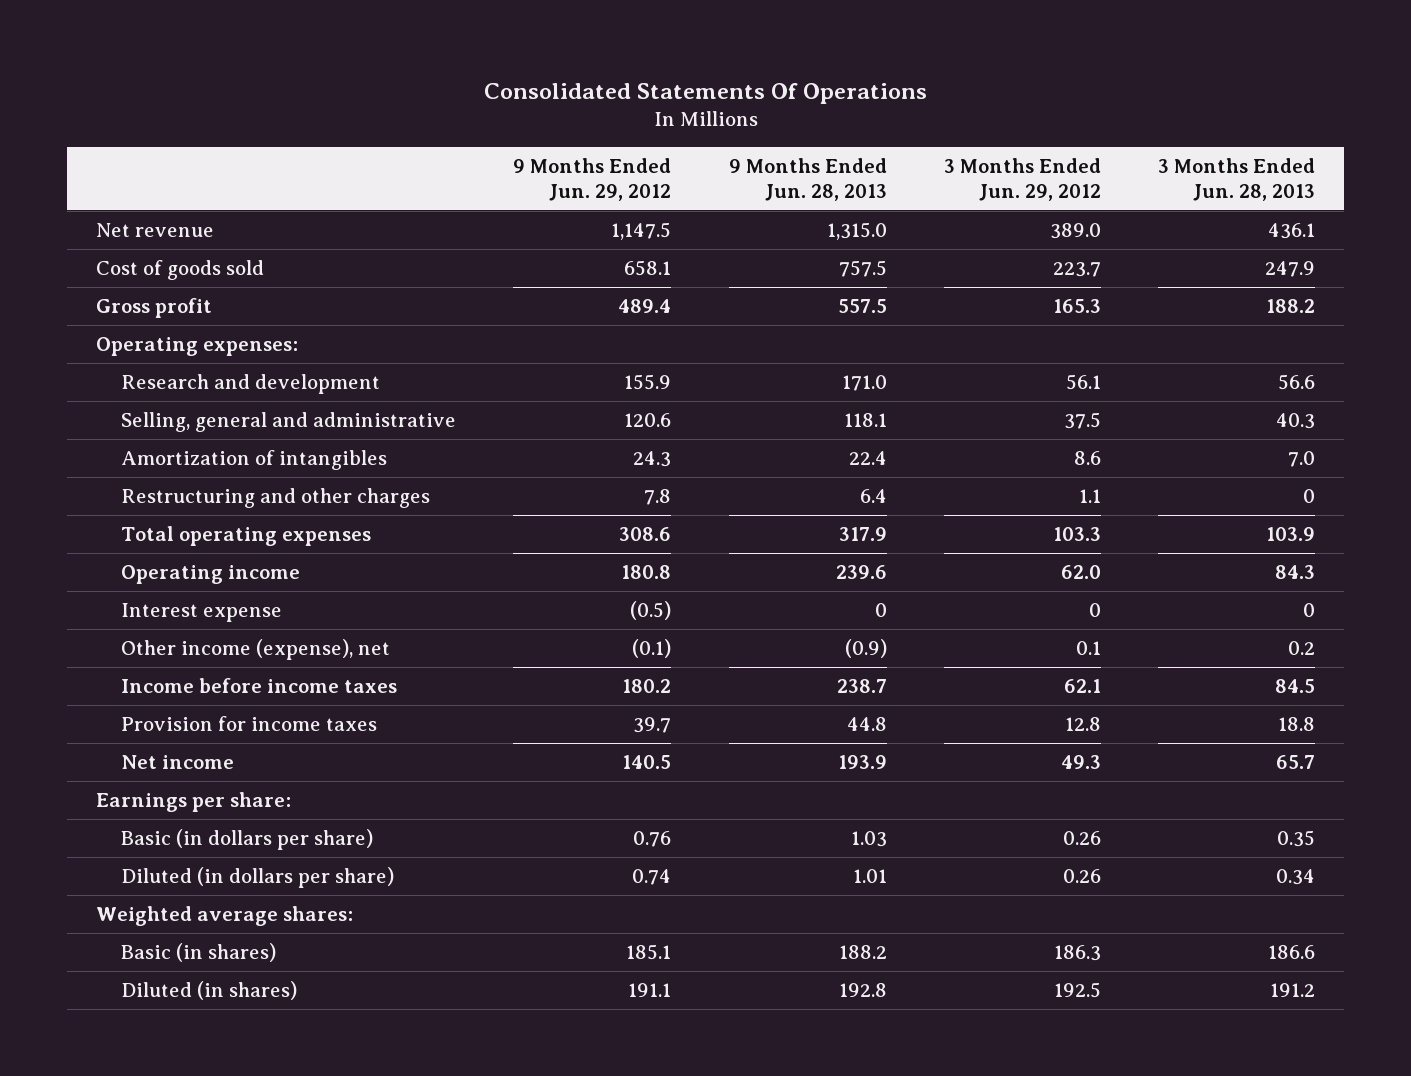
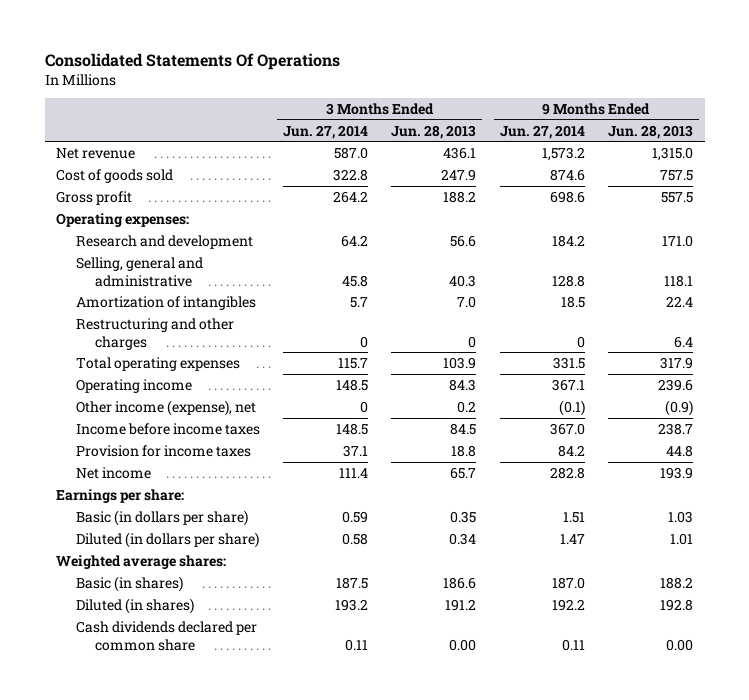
- | 9 Months Ended Jun. 29, 2012 | 9 Months Ended Jun. 28, 2013 | 3 Months Ended Jun. 29, 2012 | 3 Months Ended Jun. 28, 2013
+ | 3 Months Ended Jun. 27, 2014 | 3 Months Ended Jun. 28, 2013 | 9 Months Ended Jun. 27, 2014 | 9 Months Ended Jun. 28, 2013
- Interest expense | (0.5) | 0 | 0 | 0
+ Cash dividends declared per common share | 0.11 | 0.00 | 0.11 | 0.00

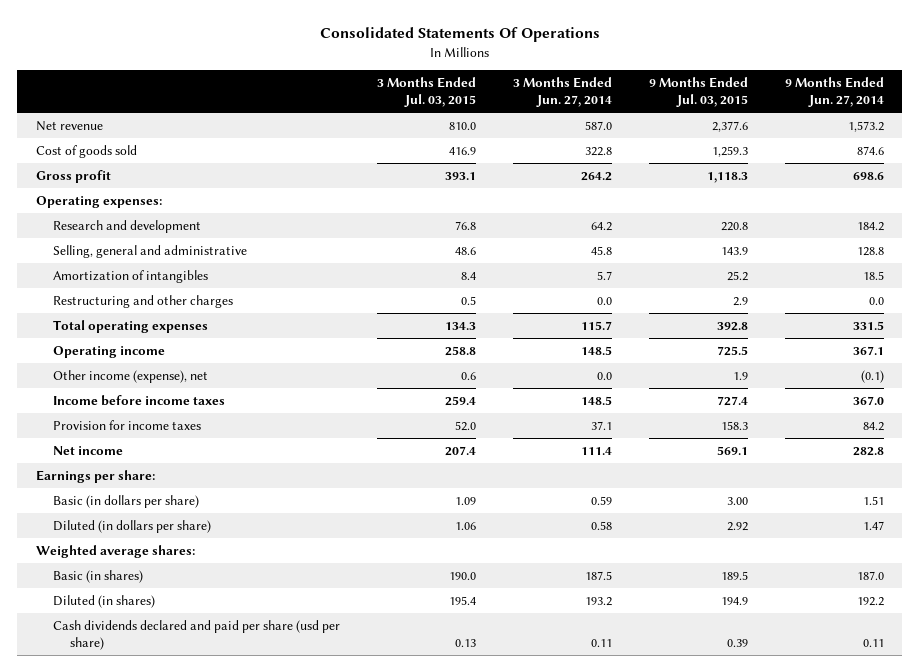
- | 3 Months Ended Jun. 27, 2014 | 3 Months Ended Jun. 28, 2013 | 9 Months Ended Jun. 27, 2014 | 9 Months Ended Jun. 28, 2013
+ | 3 Months Ended Jul. 03, 2015 | 3 Months Ended Jun. 27, 2014 | 9 Months Ended Jul. 03, 2015 | 9 Months Ended Jun. 27, 2014
- Restructuring and other charges | 0 | 0 | 0 | 6.4
+ Restructuring and other charges | 0.5 | 0.0 | 2.9 | 0.0
- Other income (expense), net | 0 | 0.2 | (0.1) | (0.9)
+ Other income (expense), net | 0.6 | 0.0 | 1.9 | (0.1)
- Cash dividends declared per common share | 0.11 | 0.00 | 0.11 | 0.00
+ Cash dividends declared and paid per share (usd per share) | 0.13 | 0.11 | 0.39 | 0.11

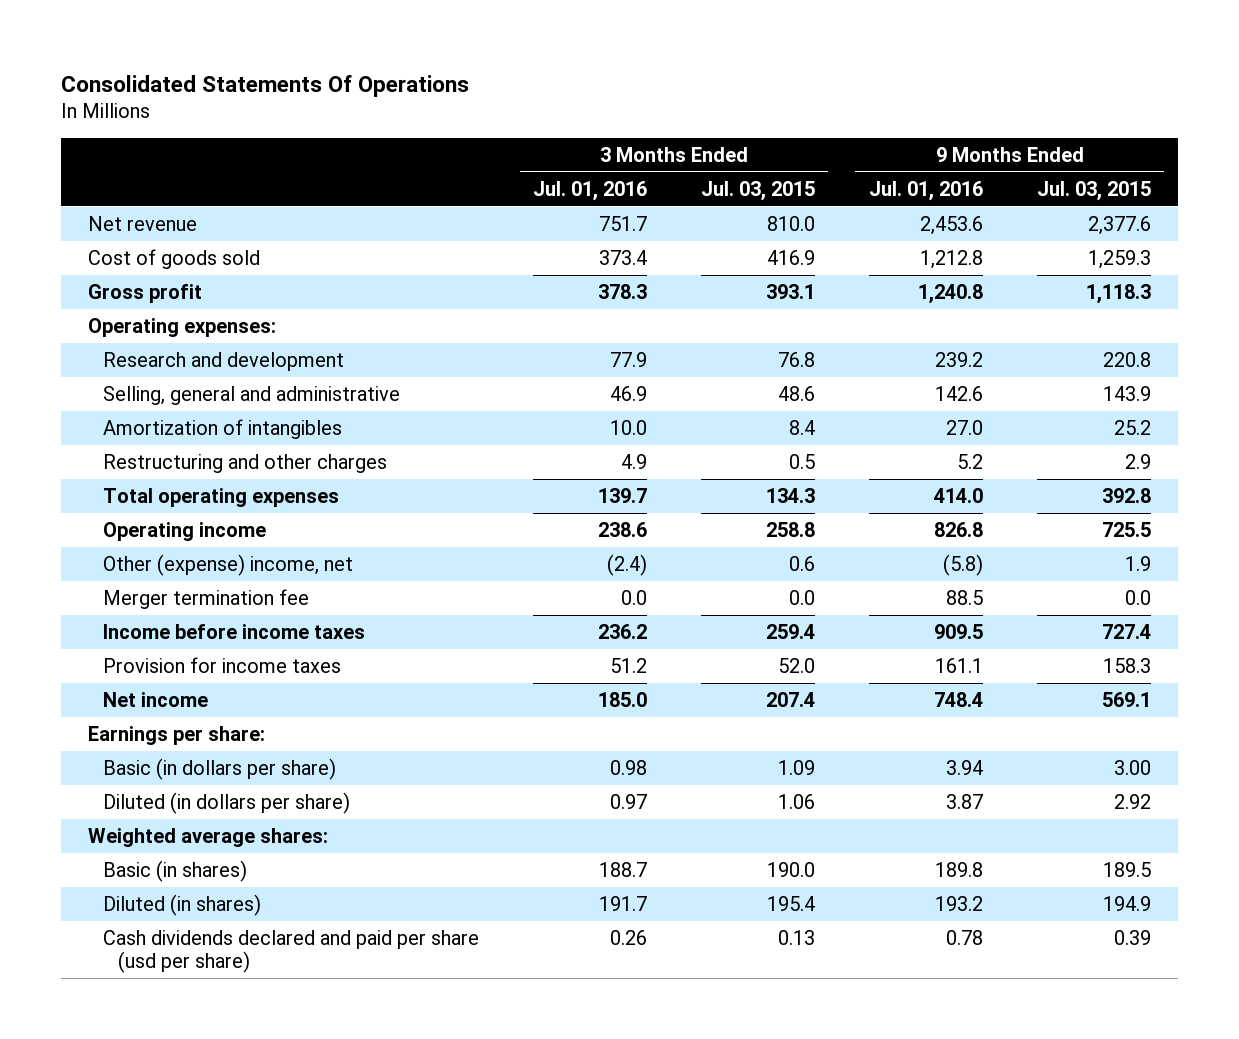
- | 3 Months Ended Jul. 03, 2015 | 3 Months Ended Jun. 27, 2014 | 9 Months Ended Jul. 03, 2015 | 9 Months Ended Jun. 27, 2014
+ | 3 Months Ended Jul. 01, 2016 | 3 Months Ended Jul. 03, 2015 | 9 Months Ended Jul. 01, 2016 | 9 Months Ended Jul. 03, 2015
- Other income (expense), net | 0.6 | 0.0 | 1.9 | (0.1)
+ Other (expense) income, net | (2.4) | 0.6 | (5.8) | 1.9
+ Merger termination fee | 0.0 | 0.0 | 88.5 | 0.0

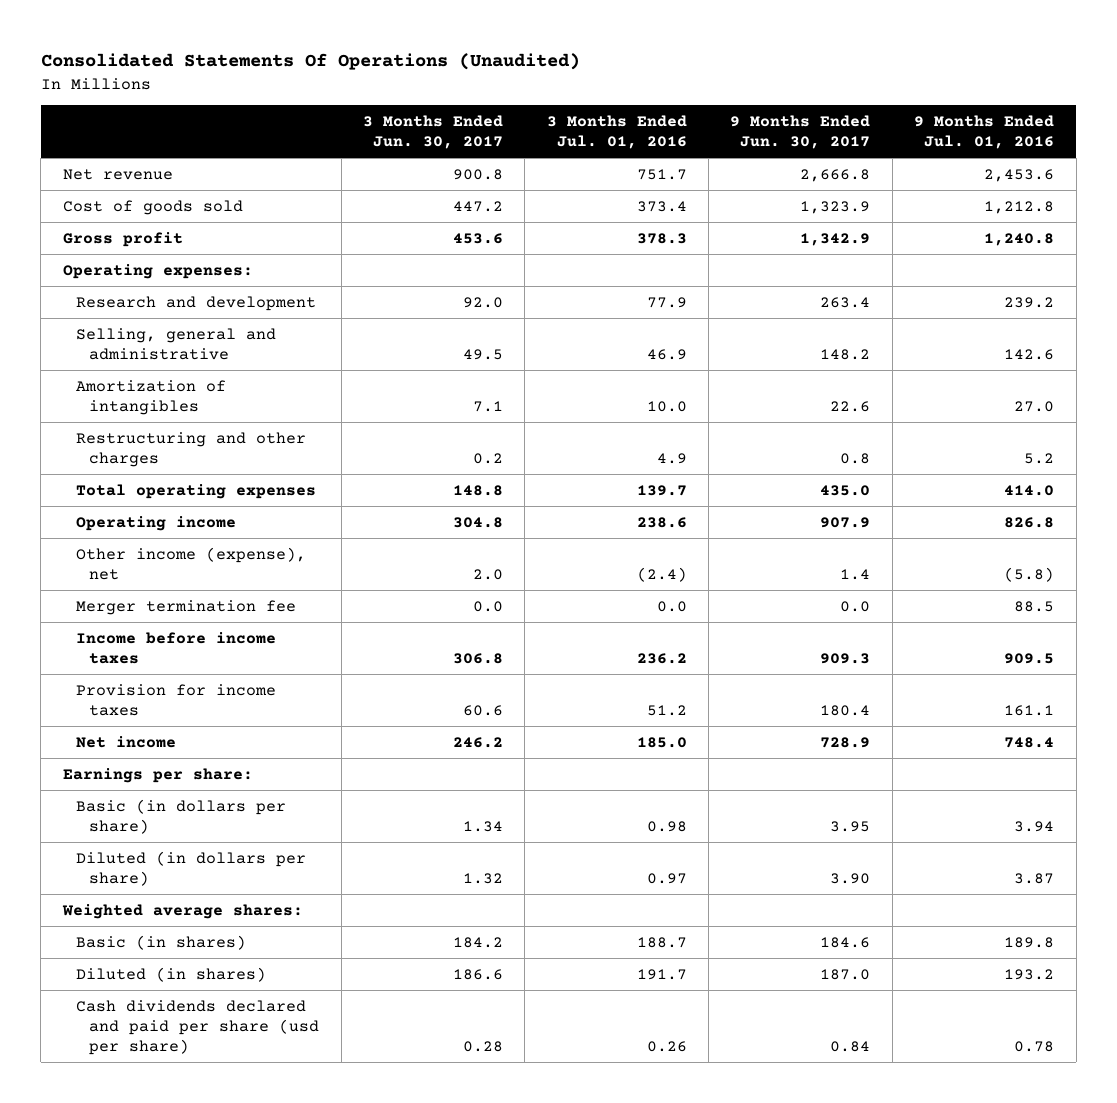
- Consolidated Statements Of Operations
+ Consolidated Statements Of Operations (Unaudited)
- | 3 Months Ended Jul. 01, 2016 | 3 Months Ended Jul. 03, 2015 | 9 Months Ended Jul. 01, 2016 | 9 Months Ended Jul. 03, 2015
+ | 3 Months Ended Jun. 30, 2017 | 3 Months Ended Jul. 01, 2016 | 9 Months Ended Jun. 30, 2017 | 9 Months Ended Jul. 01, 2016
- Other (expense) income, net | (2.4) | 0.6 | (5.8) | 1.9
+ Other income (expense), net | 2.0 | (2.4) | 1.4 | (5.8)

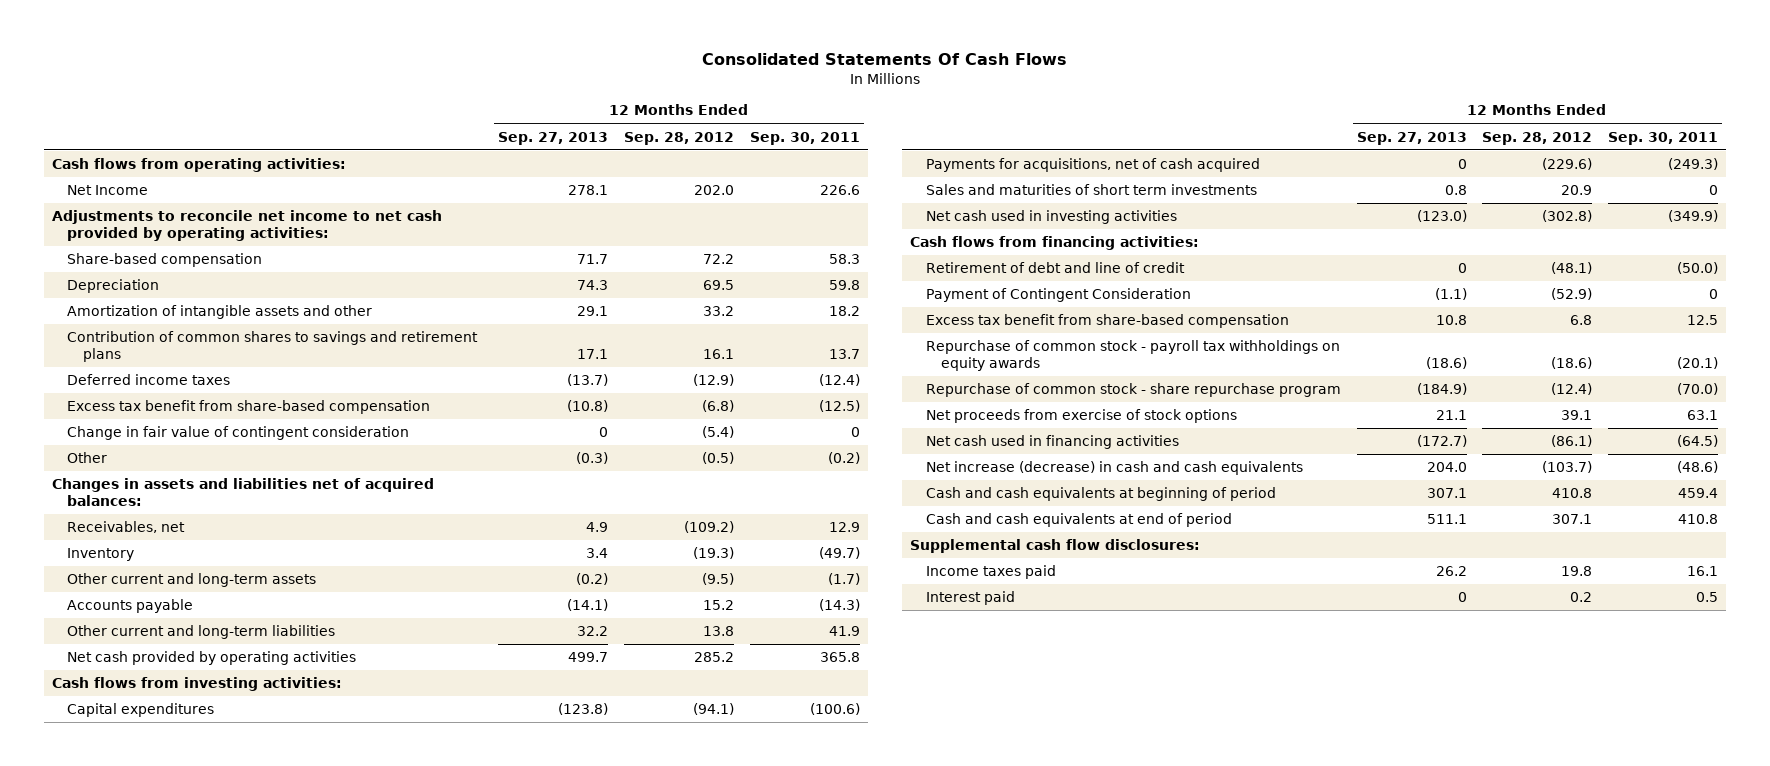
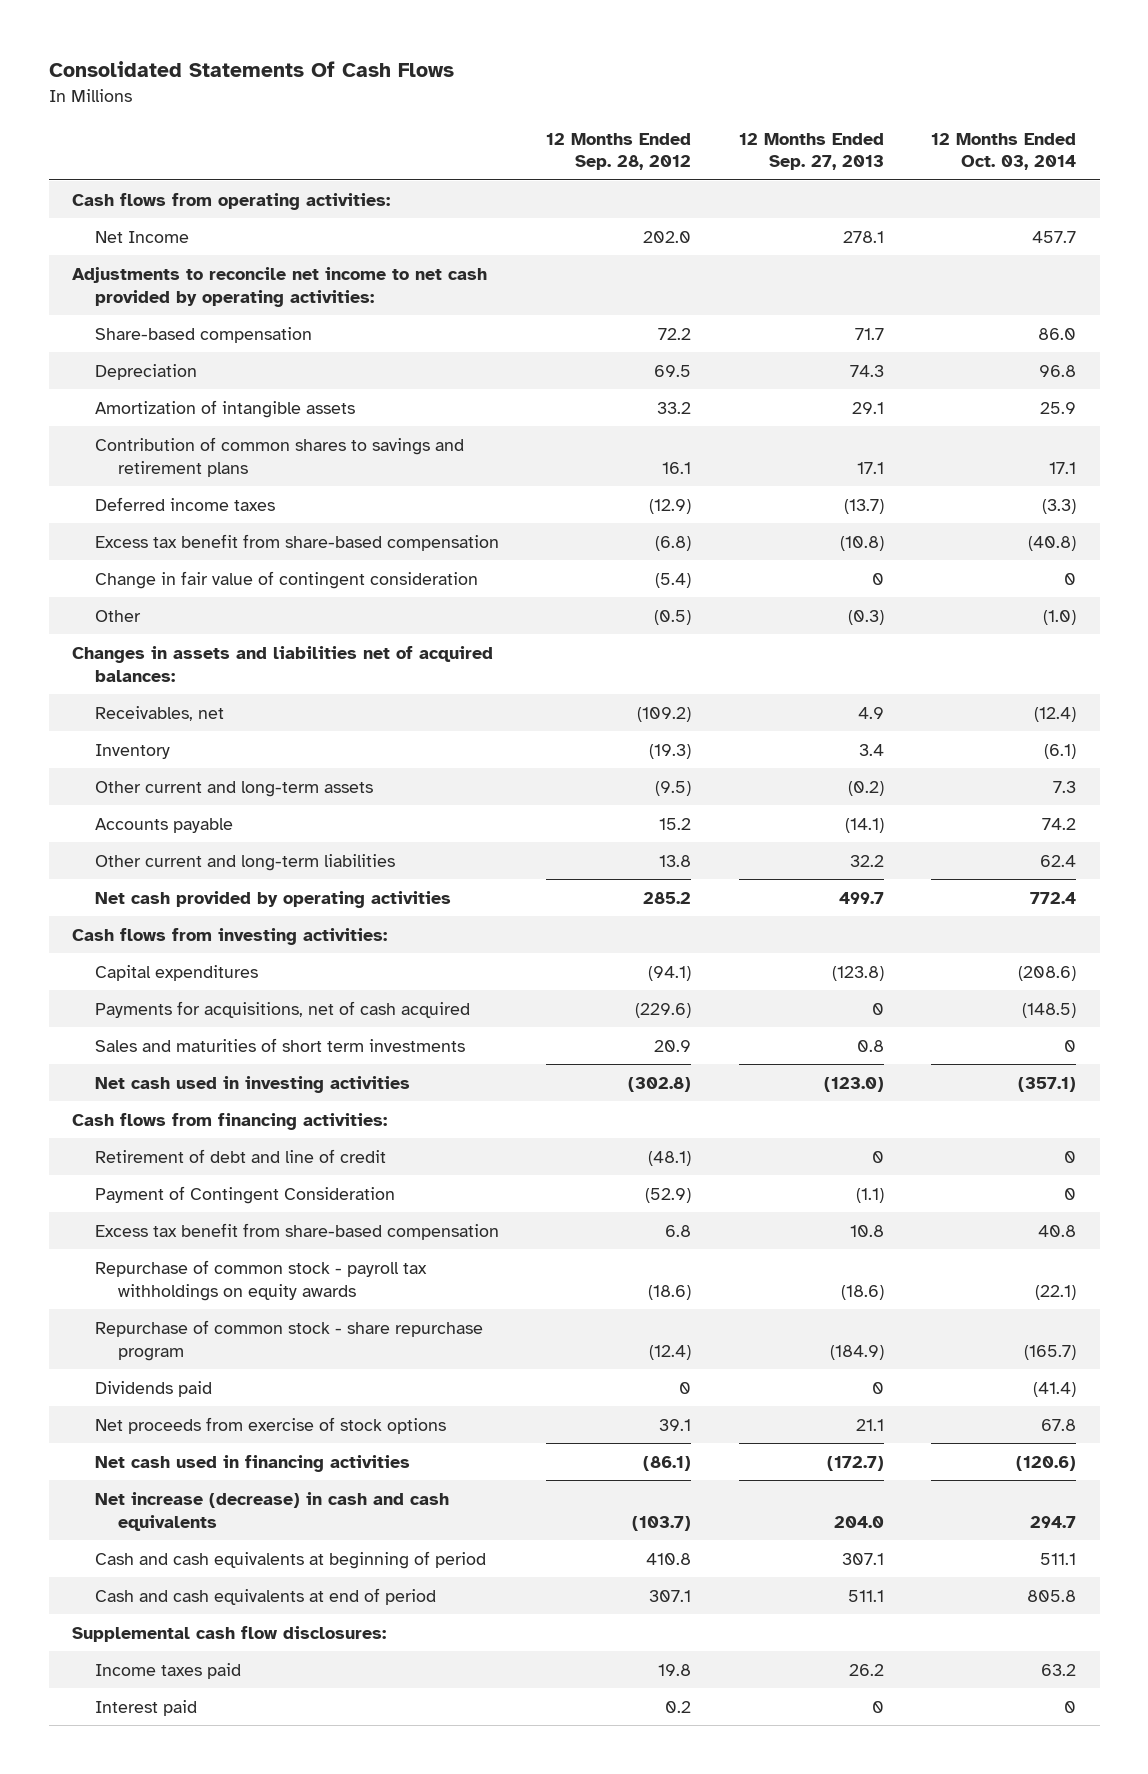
- | 12 Months Ended Sep. 27, 2013 | 12 Months Ended Sep. 28, 2012 | 12 Months Ended Sep. 30, 2011
+ | 12 Months Ended Sep. 28, 2012 | 12 Months Ended Sep. 27, 2013 | 12 Months Ended Oct. 03, 2014
- Amortization of intangible assets and other | 29.1 | 33.2 | 18.2
+ Amortization of intangible assets | 33.2 | 29.1 | 25.9
+ Dividends paid | 0 | 0 | (41.4)

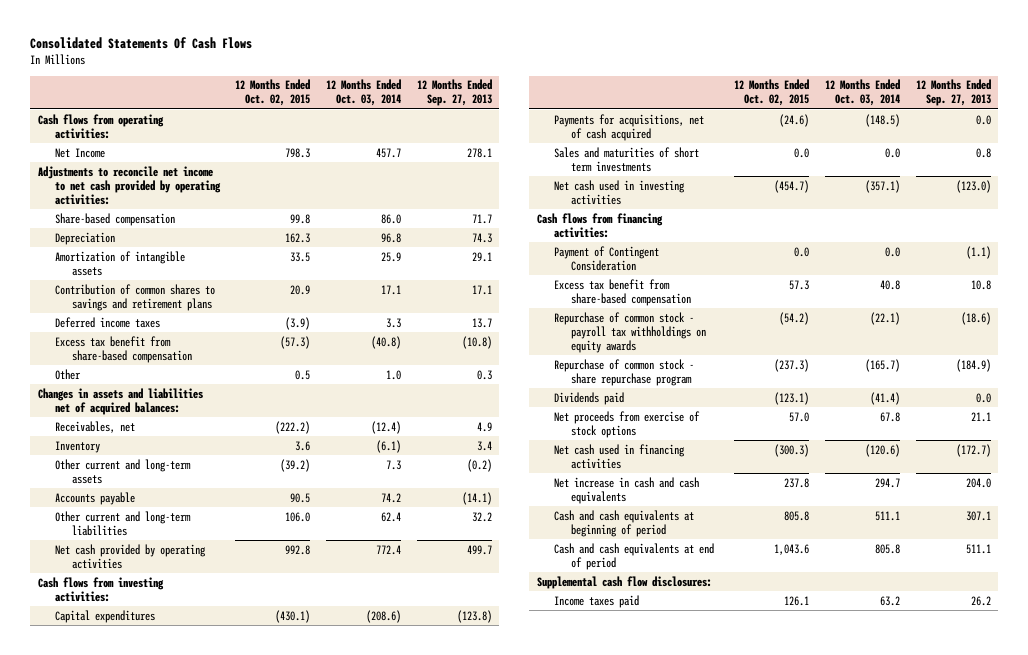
- | 12 Months Ended Sep. 28, 2012 | 12 Months Ended Sep. 27, 2013 | 12 Months Ended Oct. 03, 2014
+ | 12 Months Ended Oct. 02, 2015 | 12 Months Ended Oct. 03, 2014 | 12 Months Ended Sep. 27, 2013
- Deferred income taxes | (12.9) | (13.7) | (3.3)
+ Deferred income taxes | (3.9) | 3.3 | 13.7
- Change in fair value of contingent consideration | (5.4) | 0 | 0
- Other | (0.5) | (0.3) | (1.0)
+ Other | 0.5 | 1.0 | 0.3
- Payments for acquisitions, net of cash acquired | (229.6) | 0 | (148.5)
- Sales and maturities of short term investments | 20.9 | 0.8 | 0
+ Payments for acquisitions, net of cash acquired | (24.6) | (148.5) | 0.0
+ Sales and maturities of short term investments | 0.0 | 0.0 | 0.8
- Retirement of debt and line of credit | (48.1) | 0 | 0
- Payment of Contingent Consideration | (52.9) | (1.1) | 0
+ Payment of Contingent Consideration | 0.0 | 0.0 | (1.1)
- Dividends paid | 0 | 0 | (41.4)
+ Dividends paid | (123.1) | (41.4) | 0.0
- Net increase (decrease) in cash and cash equivalents | (103.7) | 204.0 | 294.7
+ Net increase in cash and cash equivalents | 237.8 | 294.7 | 204.0
- Interest paid | 0.2 | 0 | 0

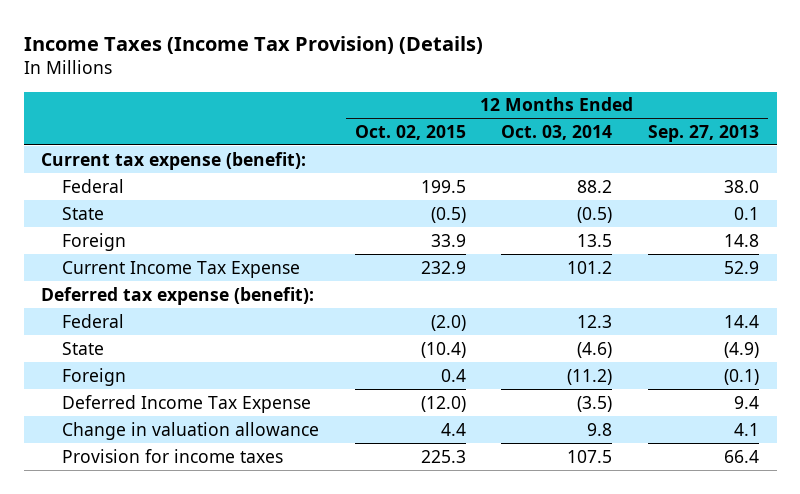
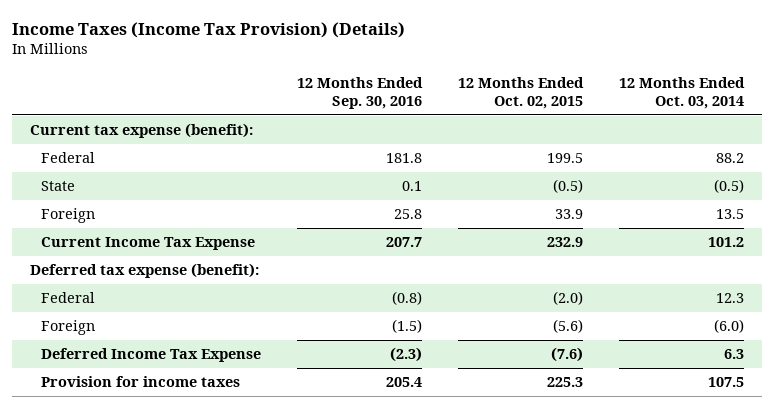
- | 12 Months Ended Oct. 02, 2015 | 12 Months Ended Oct. 03, 2014 | 12 Months Ended Sep. 27, 2013
+ | 12 Months Ended Sep. 30, 2016 | 12 Months Ended Oct. 02, 2015 | 12 Months Ended Oct. 03, 2014
- State | (10.4) | (4.6) | (4.9)
- Foreign | 0.4 | (11.2) | (0.1)
- Deferred Income Tax Expense | (12.0) | (3.5) | 9.4
- Change in valuation allowance | 4.4 | 9.8 | 4.1
+ Foreign | (1.5) | (5.6) | (6.0)
+ Deferred Income Tax Expense | (2.3) | (7.6) | 6.3

